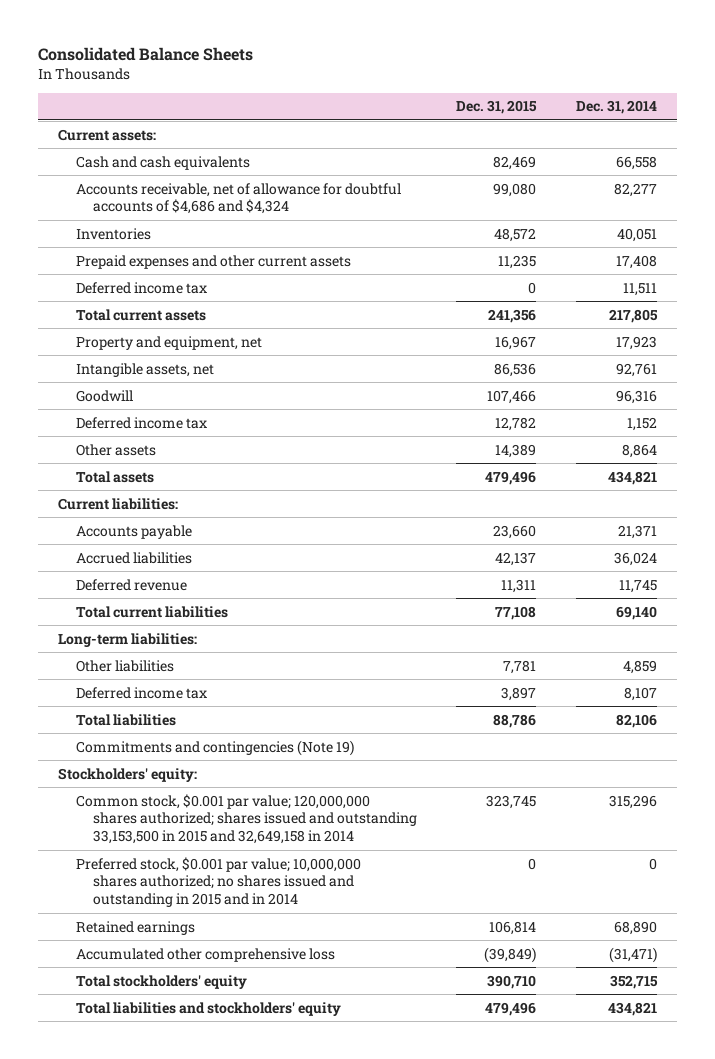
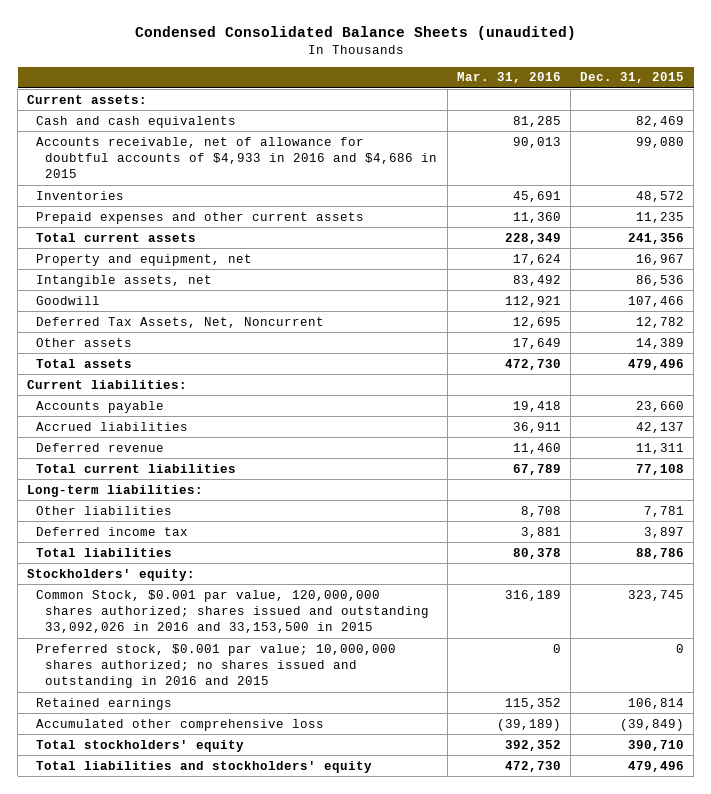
- Consolidated Balance Sheets
+ Condensed Consolidated Balance Sheets (unaudited)
- | Dec. 31, 2015 | Dec. 31, 2014
+ | Mar. 31, 2016 | Dec. 31, 2015
- Accounts receivable, net of allowance for doubtful accounts of $4,686 and $4,324 | 99,080 | 82,277
+ Accounts receivable, net of allowance for doubtful accounts of $4,933 in 2016 and $4,686 in 2015 | 90,013 | 99,080
- Deferred income tax | 0 | 11,511
- Deferred income tax | 12,782 | 1,152
+ Deferred Tax Assets, Net, Noncurrent | 12,695 | 12,782
- Commitments and contingencies (Note 19)
- Common stock, $0.001 par value; 120,000,000 shares authorized; shares issued and outstanding 33,153,500 in 2015 and 32,649,158 in 2014 | 323,745 | 315,296
- Preferred stock, $0.001 par value; 10,000,000 shares authorized; no shares issued and outstanding in 2015 and in 2014 | 0 | 0
+ Common Stock, $0.001 par value, 120,000,000 shares authorized; shares issued and outstanding 33,092,026 in 2016 and 33,153,500 in 2015 | 316,189 | 323,745
+ Preferred stock, $0.001 par value; 10,000,000 shares authorized; no shares issued and outstanding in 2016 and 2015 | 0 | 0

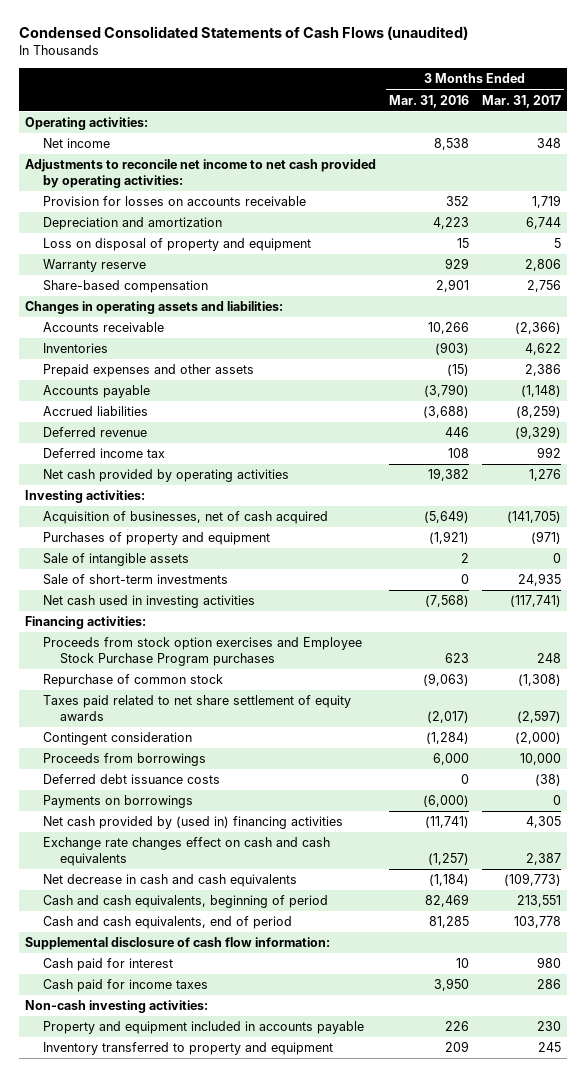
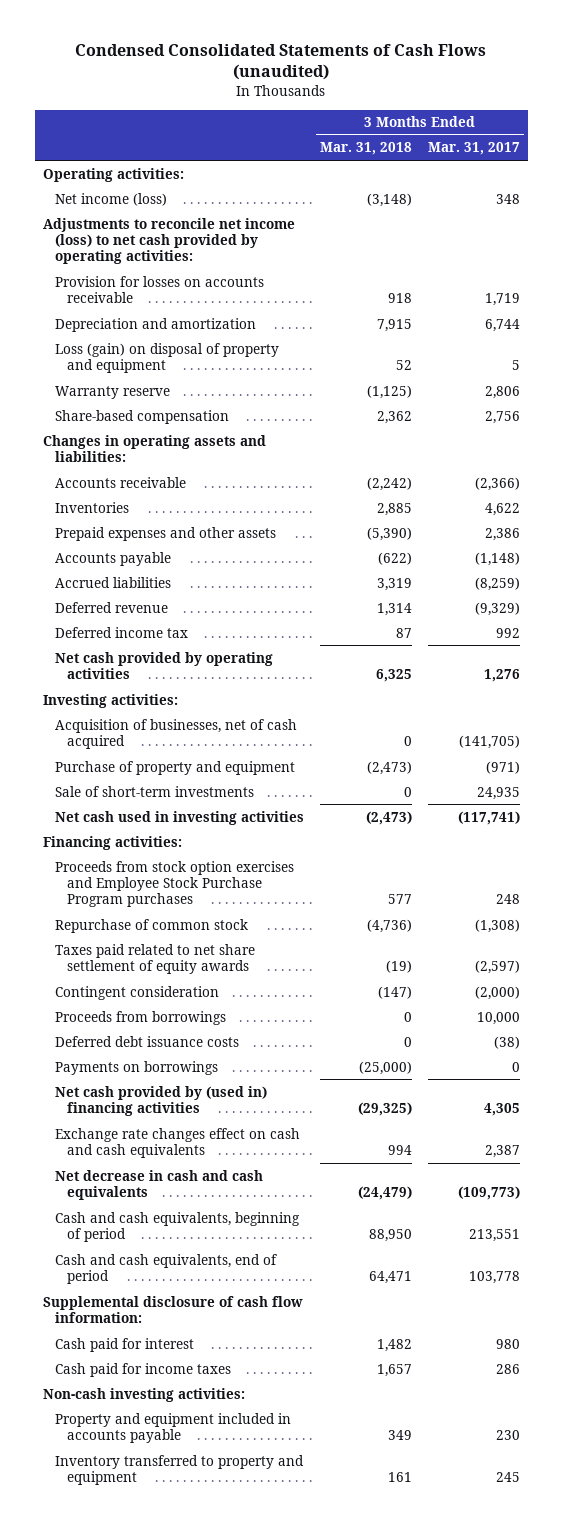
- | 3 Months Ended Mar. 31, 2016 | 3 Months Ended Mar. 31, 2017
+ | 3 Months Ended Mar. 31, 2018 | 3 Months Ended Mar. 31, 2017
- Net income | 8,538 | 348
- Adjustments to reconcile net income to net cash provided by operating activities:
+ Net income (loss) | (3,148) | 348
+ Adjustments to reconcile net income (loss) to net cash provided by operating activities:
- Loss on disposal of property and equipment | 15 | 5
+ Loss (gain) on disposal of property and equipment | 52 | 5
- Purchases of property and equipment | (1,921) | (971)
- Sale of intangible assets | 2 | 0
+ Purchase of property and equipment | (2,473) | (971)

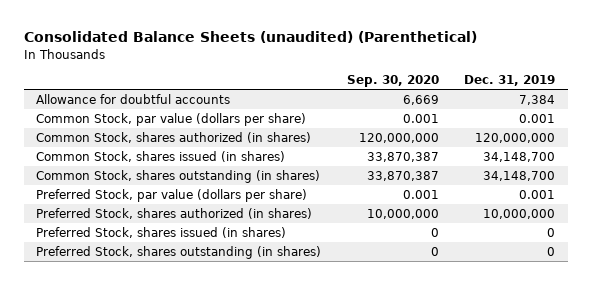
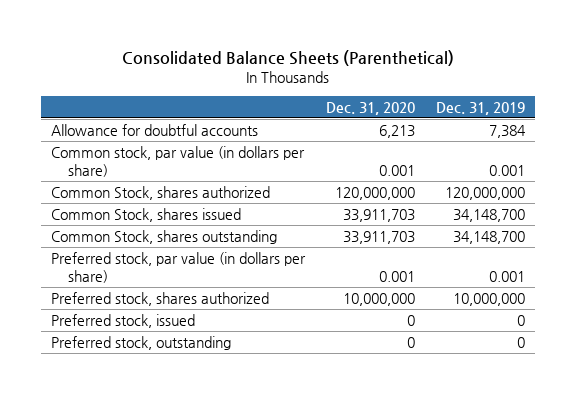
- Consolidated Balance Sheets (unaudited) (Parenthetical)
+ Consolidated Balance Sheets (Parenthetical)
- | Sep. 30, 2020 | Dec. 31, 2019
+ | Dec. 31, 2020 | Dec. 31, 2019
- Common Stock, par value (dollars per share) | 0.001 | 0.001
- Common Stock, shares authorized (in shares) | 120,000,000 | 120,000,000
- Common Stock, shares issued (in shares) | 33,870,387 | 34,148,700
- Common Stock, shares outstanding (in shares) | 33,870,387 | 34,148,700
- Preferred Stock, par value (dollars per share) | 0.001 | 0.001
- Preferred Stock, shares authorized (in shares) | 10,000,000 | 10,000,000
- Preferred Stock, shares issued (in shares) | 0 | 0
- Preferred Stock, shares outstanding (in shares) | 0 | 0
+ Common stock, par value (in dollars per share) | 0.001 | 0.001
+ Common Stock, shares authorized | 120,000,000 | 120,000,000
+ Common Stock, shares issued | 33,911,703 | 34,148,700
+ Common Stock, shares outstanding | 33,911,703 | 34,148,700
+ Preferred stock, par value (in dollars per share) | 0.001 | 0.001
+ Preferred stock, shares authorized | 10,000,000 | 10,000,000
+ Preferred stock, issued | 0 | 0
+ Preferred stock, outstanding | 0 | 0

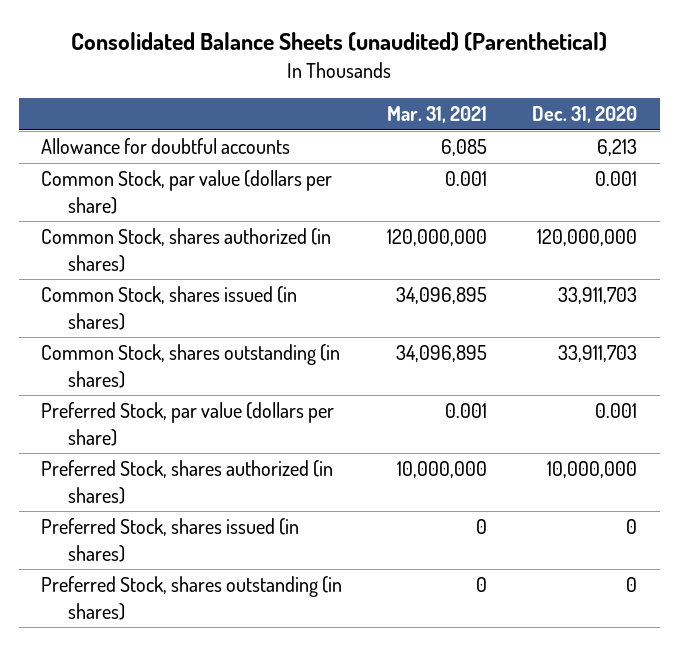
- Consolidated Balance Sheets (Parenthetical)
+ Consolidated Balance Sheets (unaudited) (Parenthetical)
- | Dec. 31, 2020 | Dec. 31, 2019
+ | Mar. 31, 2021 | Dec. 31, 2020
- Common stock, par value (in dollars per share) | 0.001 | 0.001
- Common Stock, shares authorized | 120,000,000 | 120,000,000
- Common Stock, shares issued | 33,911,703 | 34,148,700
- Common Stock, shares outstanding | 33,911,703 | 34,148,700
- Preferred stock, par value (in dollars per share) | 0.001 | 0.001
- Preferred stock, shares authorized | 10,000,000 | 10,000,000
- Preferred stock, issued | 0 | 0
- Preferred stock, outstanding | 0 | 0
+ Common Stock, par value (dollars per share) | 0.001 | 0.001
+ Common Stock, shares authorized (in shares) | 120,000,000 | 120,000,000
+ Common Stock, shares issued (in shares) | 34,096,895 | 33,911,703
+ Common Stock, shares outstanding (in shares) | 34,096,895 | 33,911,703
+ Preferred Stock, par value (dollars per share) | 0.001 | 0.001
+ Preferred Stock, shares authorized (in shares) | 10,000,000 | 10,000,000
+ Preferred Stock, shares issued (in shares) | 0 | 0
+ Preferred Stock, shares outstanding (in shares) | 0 | 0

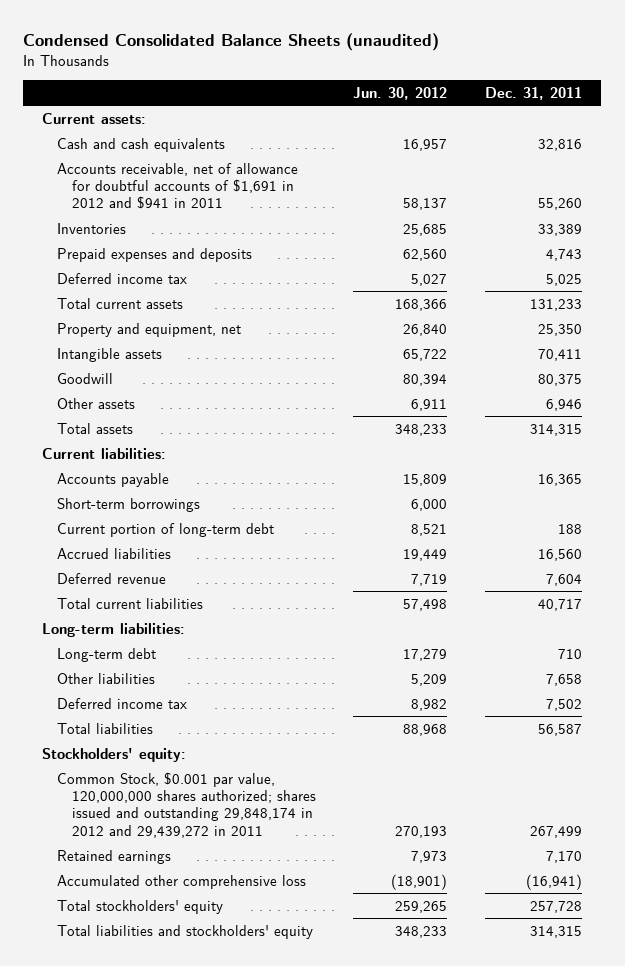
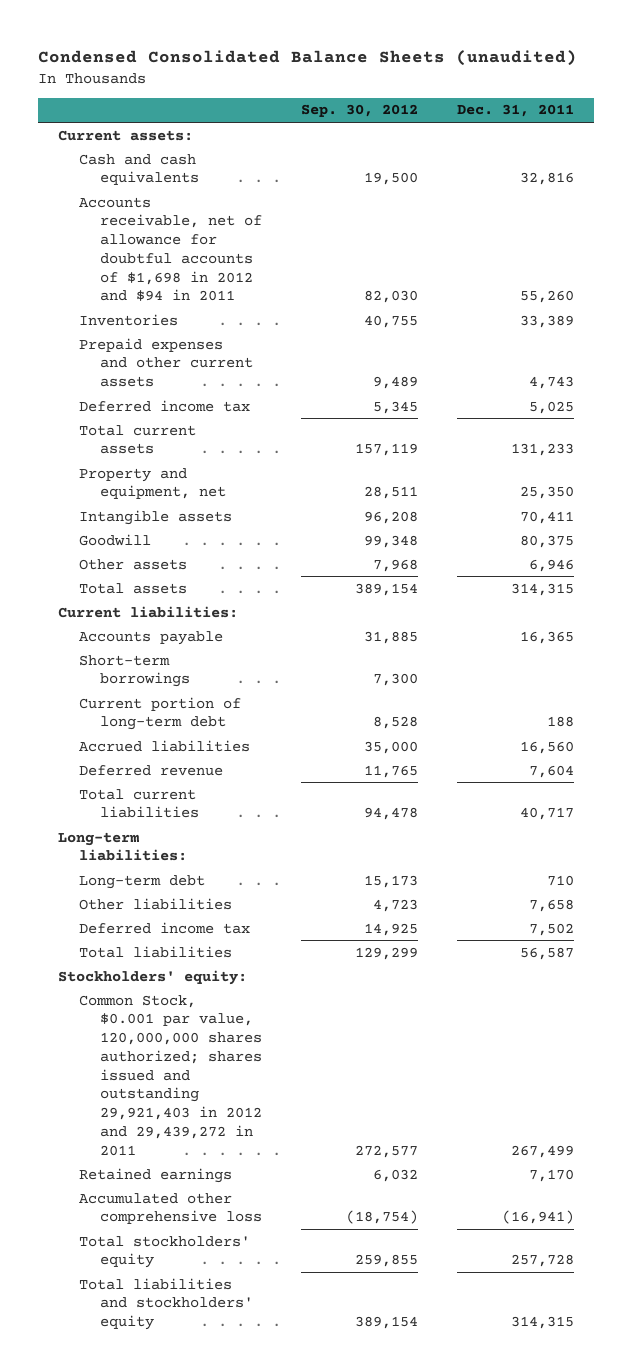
- | Jun. 30, 2012 | Dec. 31, 2011
+ | Sep. 30, 2012 | Dec. 31, 2011
- Accounts receivable, net of allowance for doubtful accounts of $1,691 in 2012 and $941 in 2011 | 58,137 | 55,260
+ Accounts receivable, net of allowance for doubtful accounts of $1,698 in 2012 and $94 in 2011 | 82,030 | 55,260
- Prepaid expenses and deposits | 62,560 | 4,743
+ Prepaid expenses and other current assets | 9,489 | 4,743
- Common Stock, $0.001 par value, 120,000,000 shares authorized; shares issued and outstanding 29,848,174 in 2012 and 29,439,272 in 2011 | 270,193 | 267,499
+ Common Stock, $0.001 par value, 120,000,000 shares authorized; shares issued and outstanding 29,921,403 in 2012 and 29,439,272 in 2011 | 272,577 | 267,499

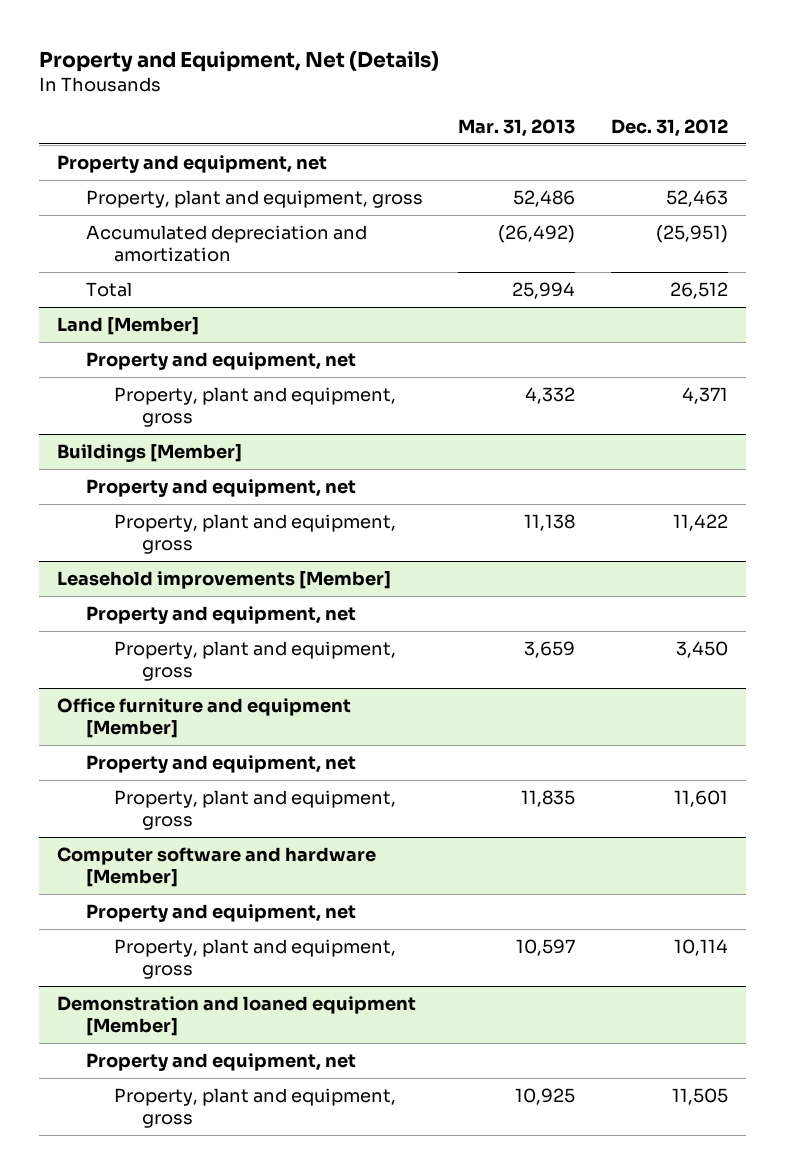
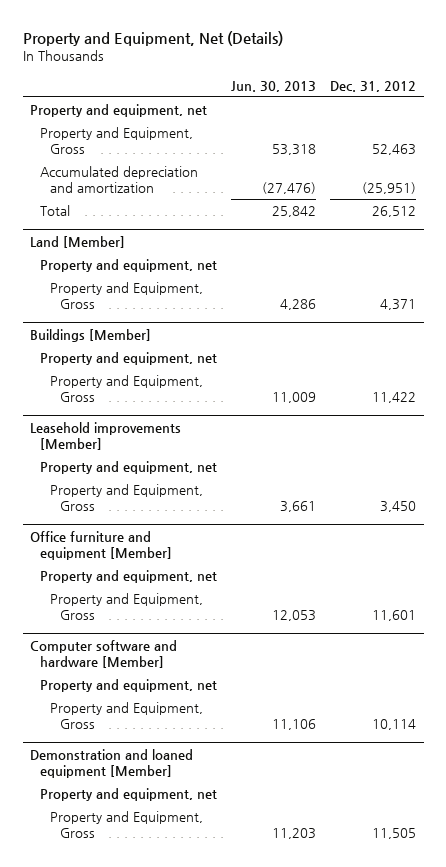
- | Mar. 31, 2013 | Dec. 31, 2012
+ | Jun. 30, 2013 | Dec. 31, 2012
- Property, plant and equipment, gross | 52,486 | 52,463
+ Property and Equipment, Gross | 53,318 | 52,463
@ Land [Member]
- Property, plant and equipment, gross | 4,332 | 4,371
+ Property and Equipment, Gross | 4,286 | 4,371
@ Buildings [Member]
- Property, plant and equipment, gross | 11,138 | 11,422
+ Property and Equipment, Gross | 11,009 | 11,422
@ Leasehold improvements [Member]
- Property, plant and equipment, gross | 3,659 | 3,450
+ Property and Equipment, Gross | 3,661 | 3,450
@ Office furniture and equipment [Member]
- Property, plant and equipment, gross | 11,835 | 11,601
+ Property and Equipment, Gross | 12,053 | 11,601
@ Computer software and hardware [Member]
- Property, plant and equipment, gross | 10,597 | 10,114
+ Property and Equipment, Gross | 11,106 | 10,114
@ Demonstration and loaned equipment [Member]
- Property, plant and equipment, gross | 10,925 | 11,505
+ Property and Equipment, Gross | 11,203 | 11,505

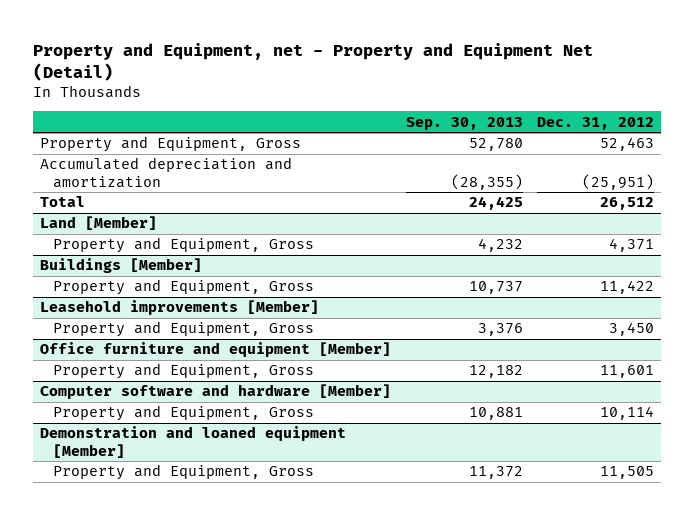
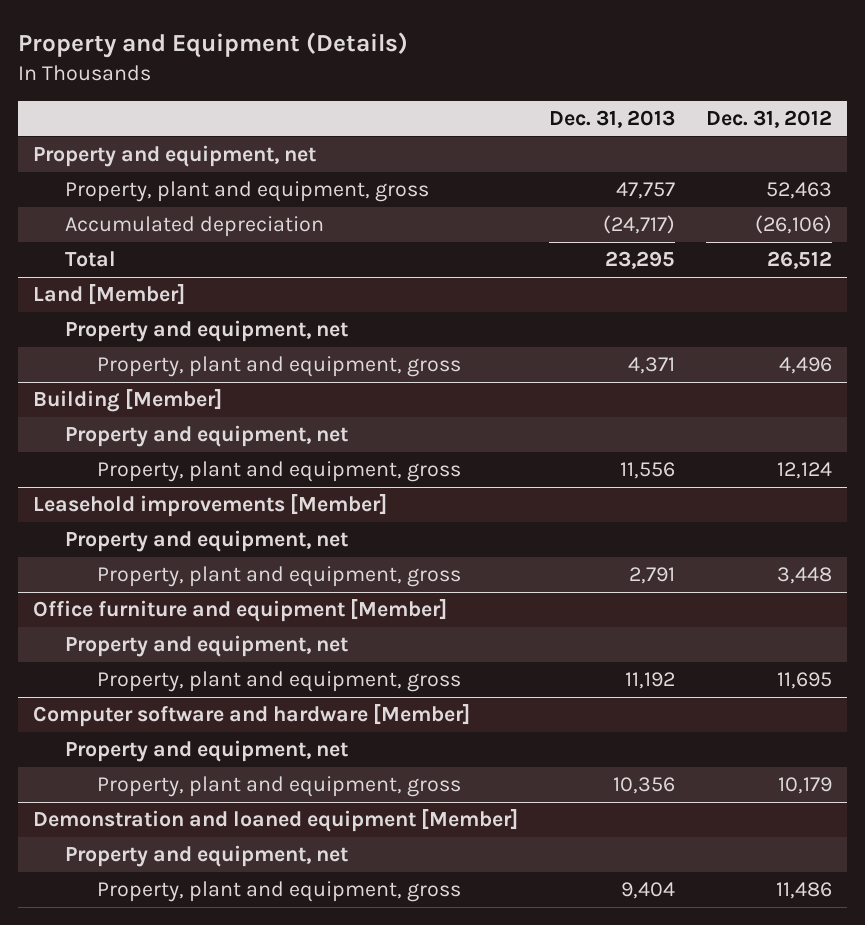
- Property and Equipment, net - Property and Equipment Net (Detail)
+ Property and Equipment (Details)
- | Sep. 30, 2013 | Dec. 31, 2012
+ | Dec. 31, 2013 | Dec. 31, 2012
- Property and Equipment, Gross | 52,780 | 52,463
- Accumulated depreciation and amortization | (28,355) | (25,951)
+ Property and equipment, net
+ Property, plant and equipment, gross | 47,757 | 52,463
+ Accumulated depreciation | (24,717) | (26,106)
@ Land [Member]
- Property and Equipment, Gross | 4,232 | 4,371
- Buildings [Member]
- Property and Equipment, Gross | 10,737 | 11,422
@ Land [Member]
+ Property and equipment, net
+ Property, plant and equipment, gross | 4,371 | 4,496
+ Building [Member]
+ Property and equipment, net
+ Property, plant and equipment, gross | 11,556 | 12,124
@ Leasehold improvements [Member]
- Property and Equipment, Gross | 3,376 | 3,450
+ Property and equipment, net
+ Property, plant and equipment, gross | 2,791 | 3,448
@ Office furniture and equipment [Member]
- Property and Equipment, Gross | 12,182 | 11,601
+ Property and equipment, net
+ Property, plant and equipment, gross | 11,192 | 11,695
@ Computer software and hardware [Member]
- Property and Equipment, Gross | 10,881 | 10,114
+ Property and equipment, net
+ Property, plant and equipment, gross | 10,356 | 10,179
@ Demonstration and loaned equipment [Member]
- Property and Equipment, Gross | 11,372 | 11,505
+ Property and equipment, net
+ Property, plant and equipment, gross | 9,404 | 11,486

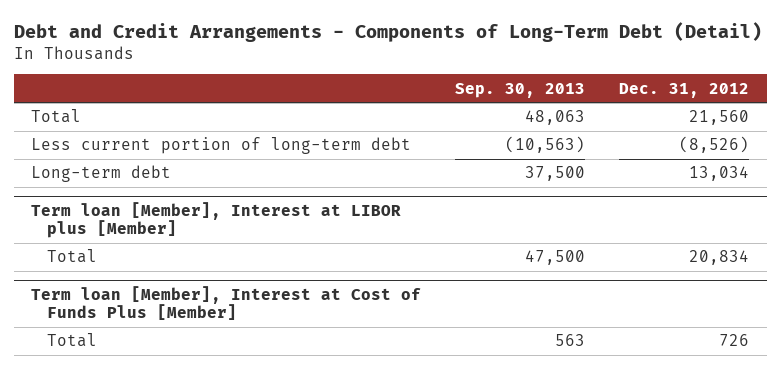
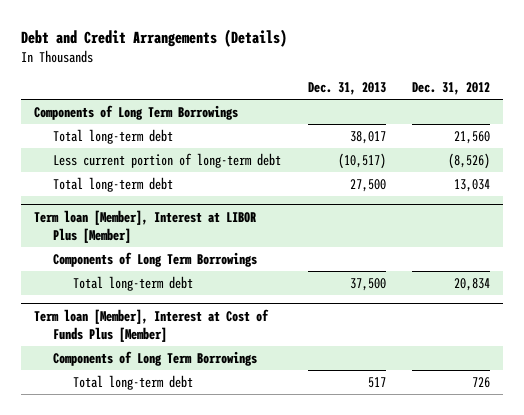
- Debt and Credit Arrangements - Components of Long-Term Debt (Detail)
+ Debt and Credit Arrangements (Details)
- | Sep. 30, 2013 | Dec. 31, 2012
+ | Dec. 31, 2013 | Dec. 31, 2012
- Total | 48,063 | 21,560
+ Components of Long Term Borrowings
+ Total long-term debt | 38,017 | 21,560
- Long-term debt | 37,500 | 13,034
- Term loan [Member], Interest at LIBOR plus [Member]
- Total | 47,500 | 20,834
+ Total long-term debt | 27,500 | 13,034
+ Term loan [Member], Interest at LIBOR Plus [Member]
+ Components of Long Term Borrowings
+ Total long-term debt | 37,500 | 20,834
@ Term loan [Member], Interest at Cost of Funds Plus [Member]
- Total | 563 | 726
+ Components of Long Term Borrowings
+ Total long-term debt | 517 | 726

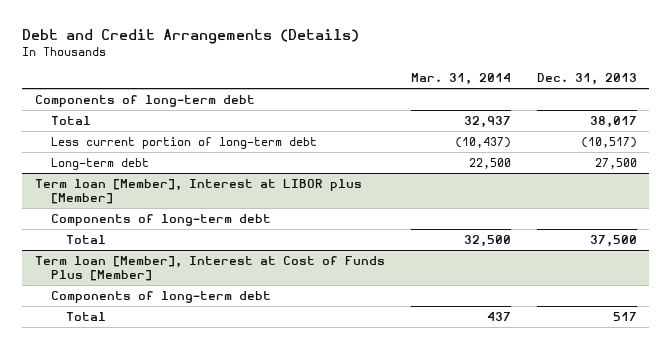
- | Dec. 31, 2013 | Dec. 31, 2012
+ | Mar. 31, 2014 | Dec. 31, 2013
- Components of Long Term Borrowings
- Total long-term debt | 38,017 | 21,560
+ Components of long-term debt
+ Total | 32,937 | 38,017
- Total long-term debt | 27,500 | 13,034
- Term loan [Member], Interest at LIBOR Plus [Member]
- Components of Long Term Borrowings
- Total long-term debt | 37,500 | 20,834
+ Long-term debt | 22,500 | 27,500
+ Term loan [Member], Interest at LIBOR plus [Member]
+ Components of long-term debt
+ Total | 32,500 | 37,500
@ Term loan [Member], Interest at Cost of Funds Plus [Member]
- Components of Long Term Borrowings
- Total long-term debt | 517 | 726
+ Components of long-term debt
+ Total | 437 | 517

